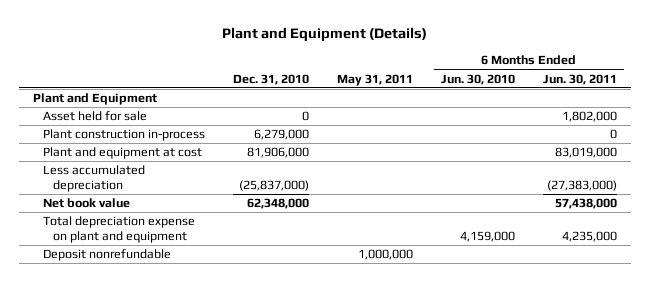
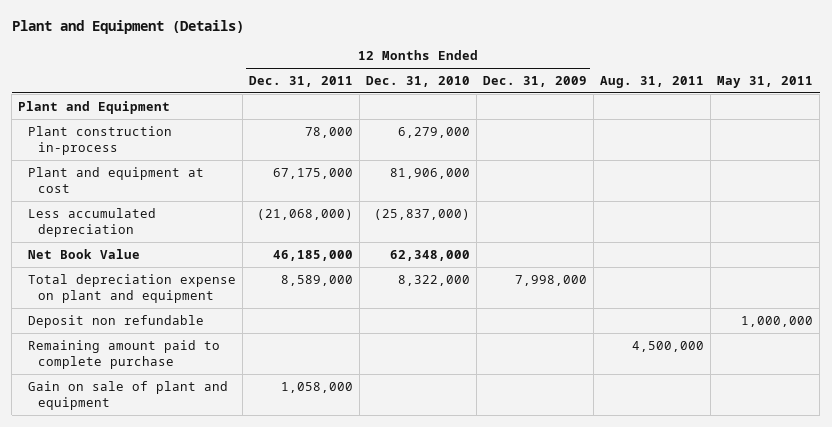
- | Dec. 31, 2010 | May 31, 2011 | 6 Months Ended Jun. 30, 2010 | 6 Months Ended Jun. 30, 2011
+ | 12 Months Ended Dec. 31, 2011 | 12 Months Ended Dec. 31, 2010 | 12 Months Ended Dec. 31, 2009 | Aug. 31, 2011 | May 31, 2011
- Asset held for sale | 0 | | | 1,802,000
- Net book value | 62,348,000 | | | 57,438,000
+ Net Book Value | 46,185,000 | 62,348,000 | | |
- Deposit nonrefundable | | 1,000,000 | |
+ Deposit non refundable | | | | | 1,000,000
+ Remaining amount paid to complete purchase | | | | 4,500,000 |
+ Gain on sale of plant and equipment | 1,058,000 | | | |

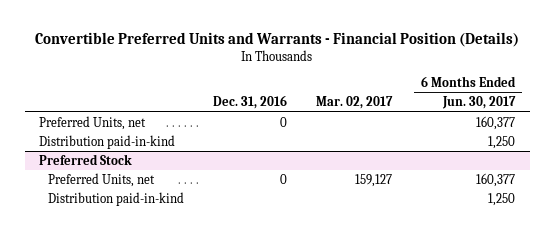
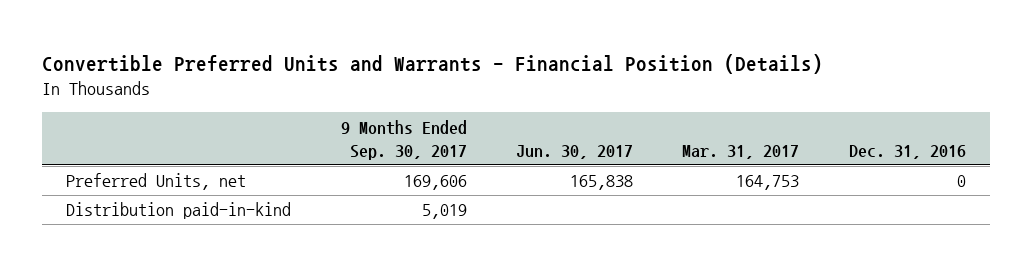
- | Dec. 31, 2016 | Mar. 02, 2017 | 6 Months Ended Jun. 30, 2017
+ | 9 Months Ended Sep. 30, 2017 | Jun. 30, 2017 | Mar. 31, 2017 | Dec. 31, 2016
- Preferred Stock
- Preferred Units, net | 0 | 159,127 | 160,377
- Distribution paid-in-kind | | | 1,250

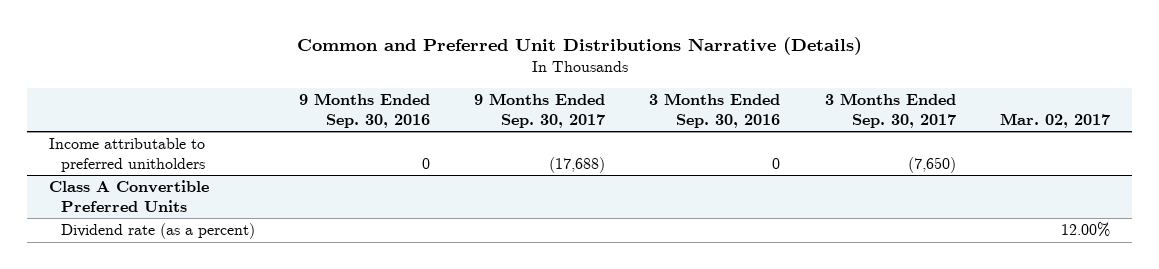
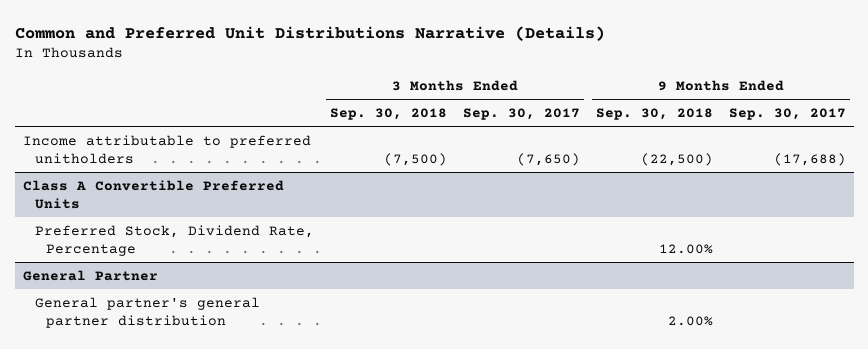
- | 9 Months Ended Sep. 30, 2016 | 9 Months Ended Sep. 30, 2017 | 3 Months Ended Sep. 30, 2016 | 3 Months Ended Sep. 30, 2017 | Mar. 02, 2017
+ | 3 Months Ended Sep. 30, 2018 | 3 Months Ended Sep. 30, 2017 | 9 Months Ended Sep. 30, 2018 | 9 Months Ended Sep. 30, 2017
@ Class A Convertible Preferred Units
- Dividend rate (as a percent) | | | | | 12.00%
+ Preferred Stock, Dividend Rate, Percentage | | | 12.00% |
+ General Partner
+ General partner's general partner distribution | | | 2.00% |

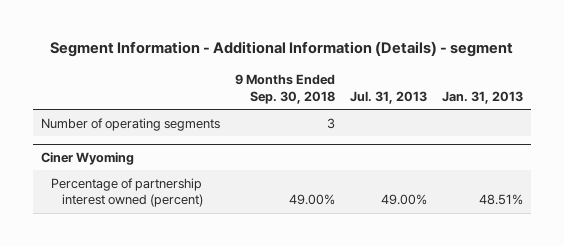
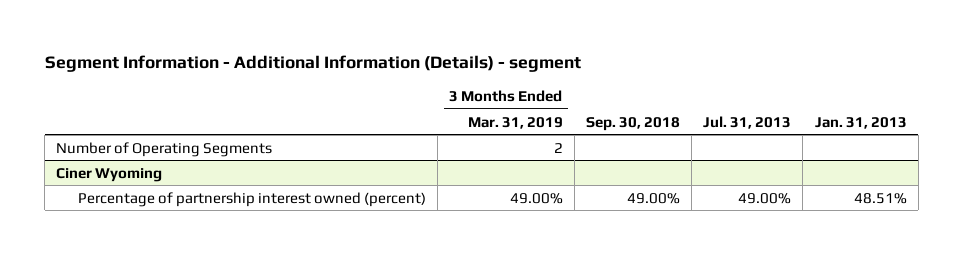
- | 9 Months Ended Sep. 30, 2018 | Jul. 31, 2013 | Jan. 31, 2013
+ | 3 Months Ended Mar. 31, 2019 | Sep. 30, 2018 | Jul. 31, 2013 | Jan. 31, 2013
- Number of operating segments | 3 | |
+ Number of Operating Segments | 2 | | |

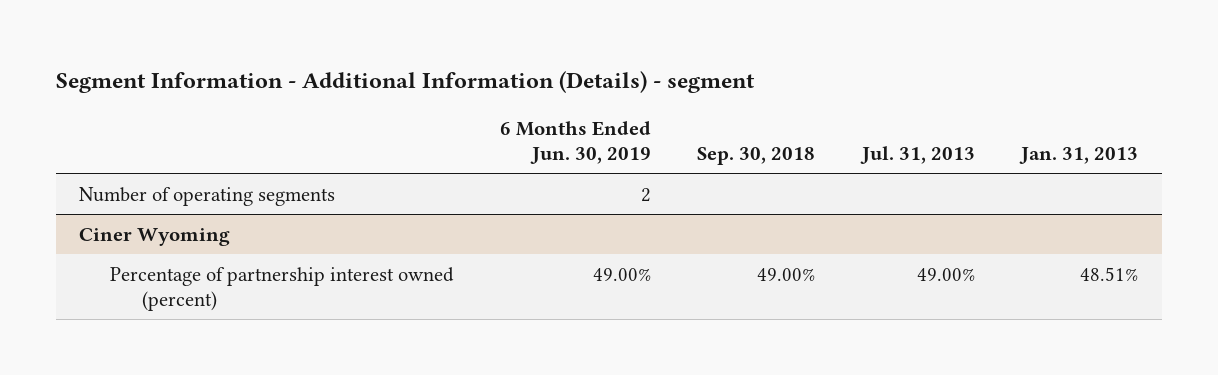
- | 3 Months Ended Mar. 31, 2019 | Sep. 30, 2018 | Jul. 31, 2013 | Jan. 31, 2013
+ | 6 Months Ended Jun. 30, 2019 | Sep. 30, 2018 | Jul. 31, 2013 | Jan. 31, 2013
- Number of Operating Segments | 2 | | |
+ Number of operating segments | 2 | | |

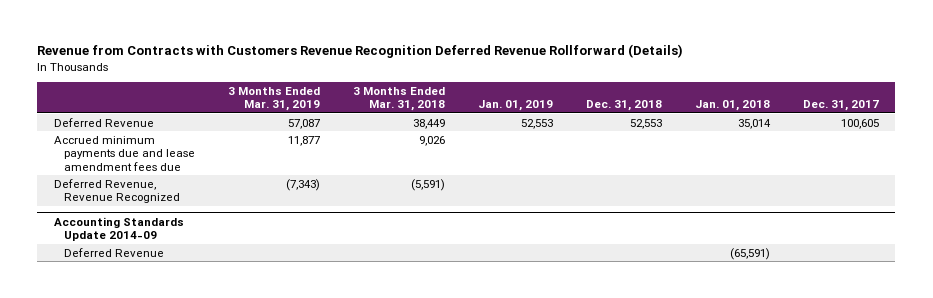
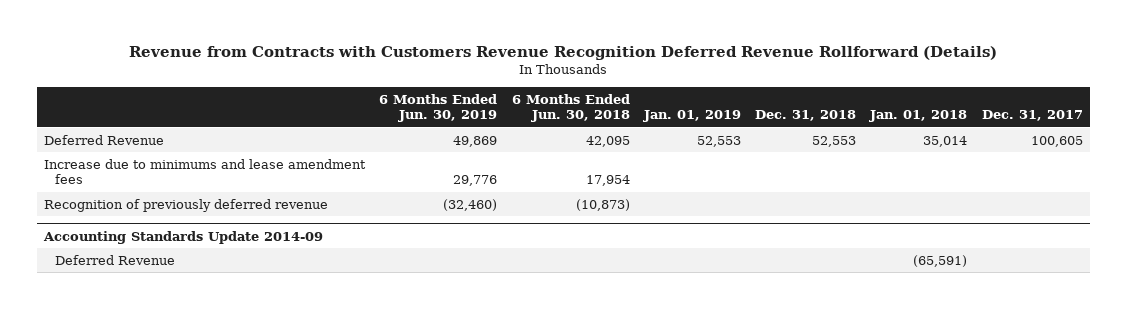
- | 3 Months Ended Mar. 31, 2019 | 3 Months Ended Mar. 31, 2018 | Jan. 01, 2019 | Dec. 31, 2018 | Jan. 01, 2018 | Dec. 31, 2017
+ | 6 Months Ended Jun. 30, 2019 | 6 Months Ended Jun. 30, 2018 | Jan. 01, 2019 | Dec. 31, 2018 | Jan. 01, 2018 | Dec. 31, 2017
- Accrued minimum payments due and lease amendment fees due | 11,877 | 9,026 | | | |
- Deferred Revenue, Revenue Recognized | (7,343) | (5,591) | | | |
+ Increase due to minimums and lease amendment fees | 29,776 | 17,954 | | | |
+ Recognition of previously deferred revenue | (32,460) | (10,873) | | | |

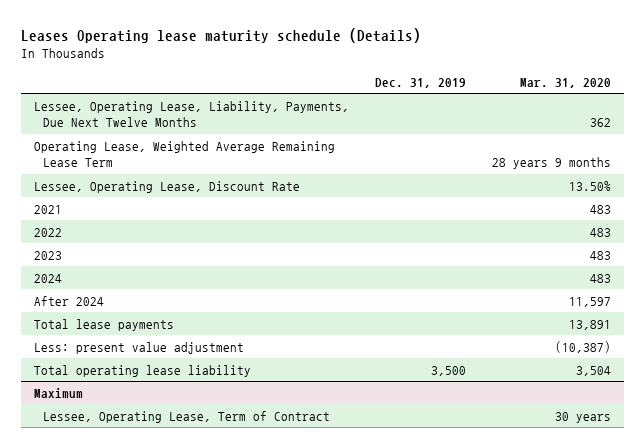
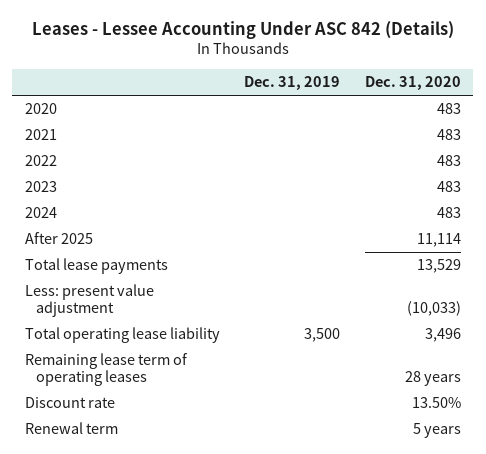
- Leases Operating lease maturity schedule (Details)
+ Leases - Lessee Accounting Under ASC 842 (Details)
- | Dec. 31, 2019 | Mar. 31, 2020
+ | Dec. 31, 2019 | Dec. 31, 2020
- Lessee, Operating Lease, Liability, Payments, Due Next Twelve Months | | 362
- Operating Lease, Weighted Average Remaining Lease Term | | 28 years 9 months
- Lessee, Operating Lease, Discount Rate | | 13.50%
+ 2020 | | 483
- After 2024 | | 11,597
+ After 2025 | | 11,114
- Maximum
- Lessee, Operating Lease, Term of Contract | | 30 years
+ Remaining lease term of operating leases | | 28 years
+ Discount rate | | 13.50%
+ Renewal term | | 5 years

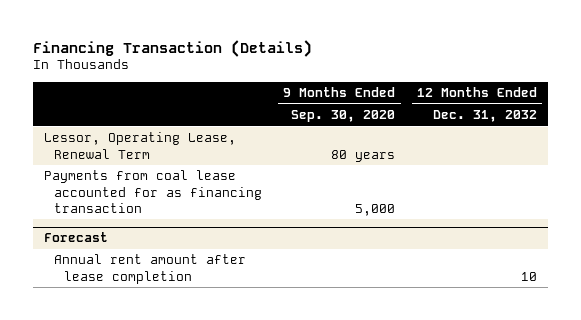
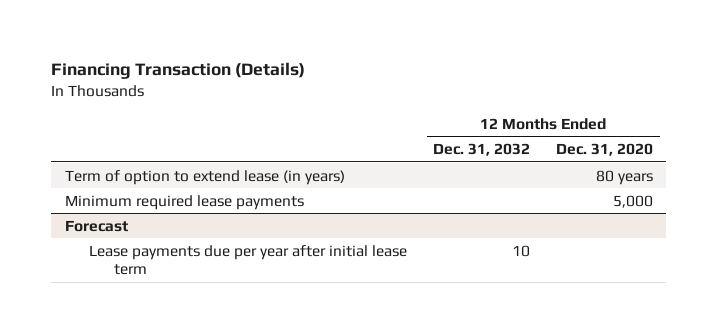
- | 9 Months Ended Sep. 30, 2020 | 12 Months Ended Dec. 31, 2032
+ | 12 Months Ended Dec. 31, 2032 | 12 Months Ended Dec. 31, 2020
- Lessor, Operating Lease, Renewal Term | 80 years |
- Payments from coal lease accounted for as financing transaction | 5,000 |
+ Term of option to extend lease (in years) | | 80 years
+ Minimum required lease payments | | 5,000
@ Forecast
- Annual rent amount after lease completion | | 10
+ Lease payments due per year after initial lease term | 10 |

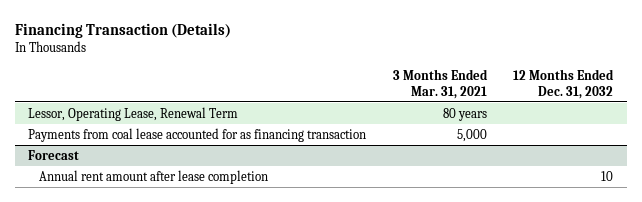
- | 12 Months Ended Dec. 31, 2032 | 12 Months Ended Dec. 31, 2020
+ | 3 Months Ended Mar. 31, 2021 | 12 Months Ended Dec. 31, 2032
- Term of option to extend lease (in years) | | 80 years
- Minimum required lease payments | | 5,000
+ Lessor, Operating Lease, Renewal Term | 80 years |
+ Payments from coal lease accounted for as financing transaction | 5,000 |
@ Forecast
- Lease payments due per year after initial lease term | 10 |
+ Annual rent amount after lease completion | | 10

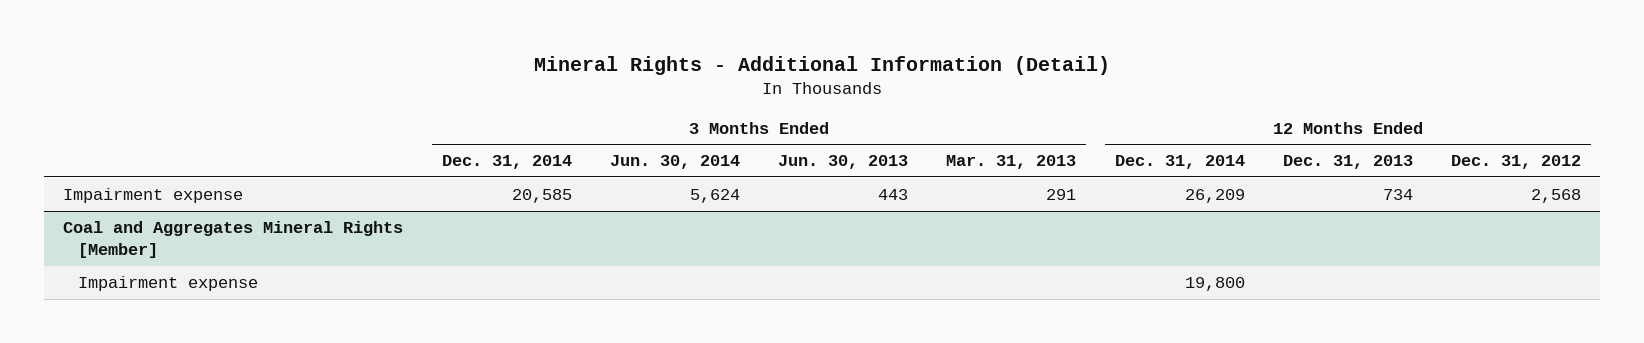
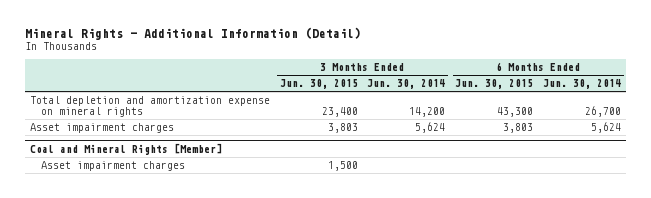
- | 3 Months Ended Dec. 31, 2014 | 3 Months Ended Jun. 30, 2014 | 3 Months Ended Jun. 30, 2013 | 3 Months Ended Mar. 31, 2013 | 12 Months Ended Dec. 31, 2014 | 12 Months Ended Dec. 31, 2013 | 12 Months Ended Dec. 31, 2012
+ | 3 Months Ended Jun. 30, 2015 | 3 Months Ended Jun. 30, 2014 | 6 Months Ended Jun. 30, 2015 | 6 Months Ended Jun. 30, 2014
- Impairment expense | 20,585 | 5,624 | 443 | 291 | 26,209 | 734 | 2,568
- Coal and Aggregates Mineral Rights [Member]
- Impairment expense | | | | | 19,800 | |
+ Total depletion and amortization expense on mineral rights | 23,400 | 14,200 | 43,300 | 26,700
+ Asset impairment charges | 3,803 | 5,624 | 3,803 | 5,624
+ Coal and Mineral Rights [Member]
+ Asset impairment charges | 1,500 | | |

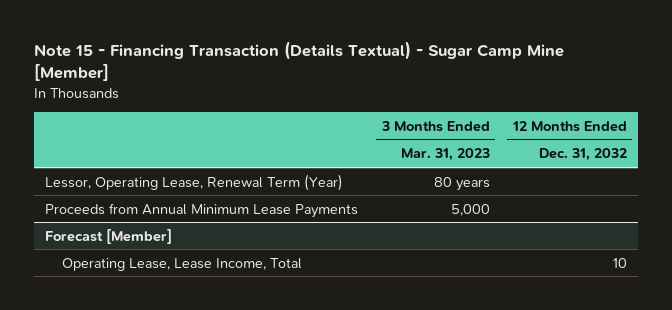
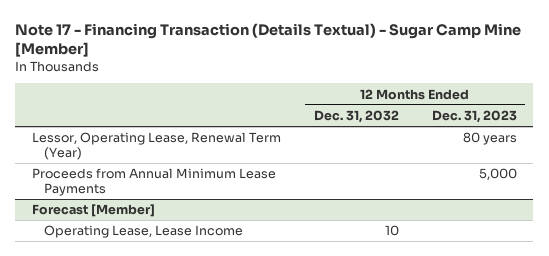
- Note 15 - Financing Transaction (Details Textual) - Sugar Camp Mine [Member]
+ Note 17 - Financing Transaction (Details Textual) - Sugar Camp Mine [Member]
- | 3 Months Ended Mar. 31, 2023 | 12 Months Ended Dec. 31, 2032
+ | 12 Months Ended Dec. 31, 2032 | 12 Months Ended Dec. 31, 2023
@ Forecast [Member]
- Operating Lease, Lease Income, Total | | 10
+ Operating Lease, Lease Income | 10 |

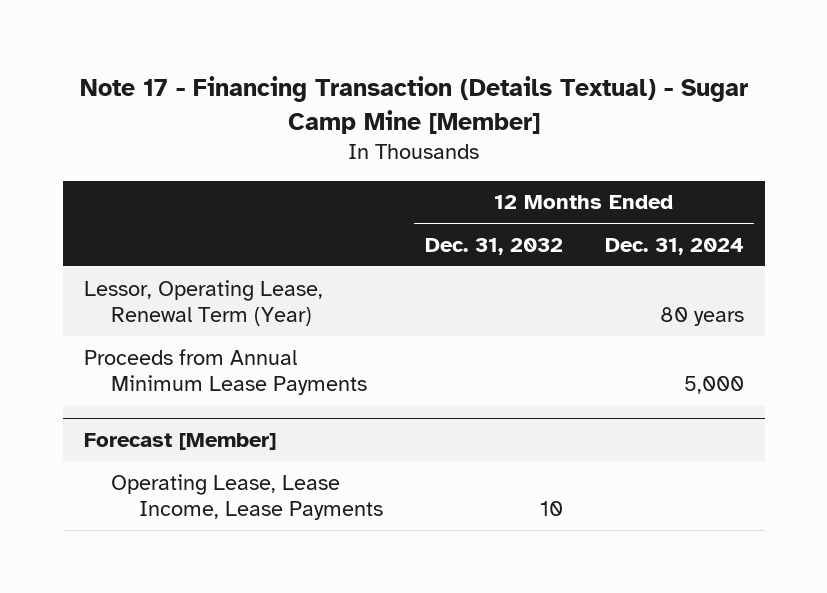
- | 12 Months Ended Dec. 31, 2032 | 12 Months Ended Dec. 31, 2023
+ | 12 Months Ended Dec. 31, 2032 | 12 Months Ended Dec. 31, 2024
@ Forecast [Member]
- Operating Lease, Lease Income | 10 |
+ Operating Lease, Lease Income, Lease Payments | 10 |

